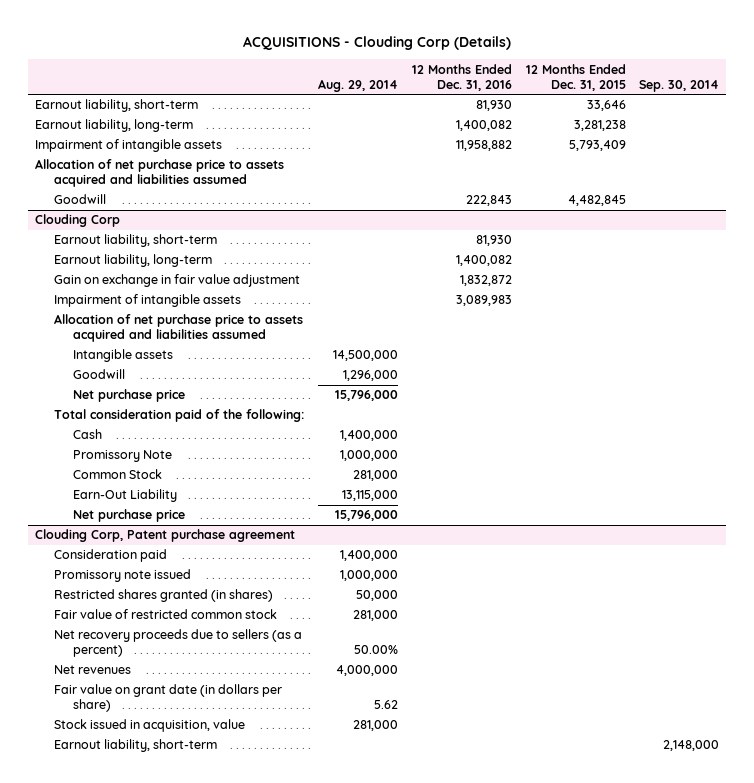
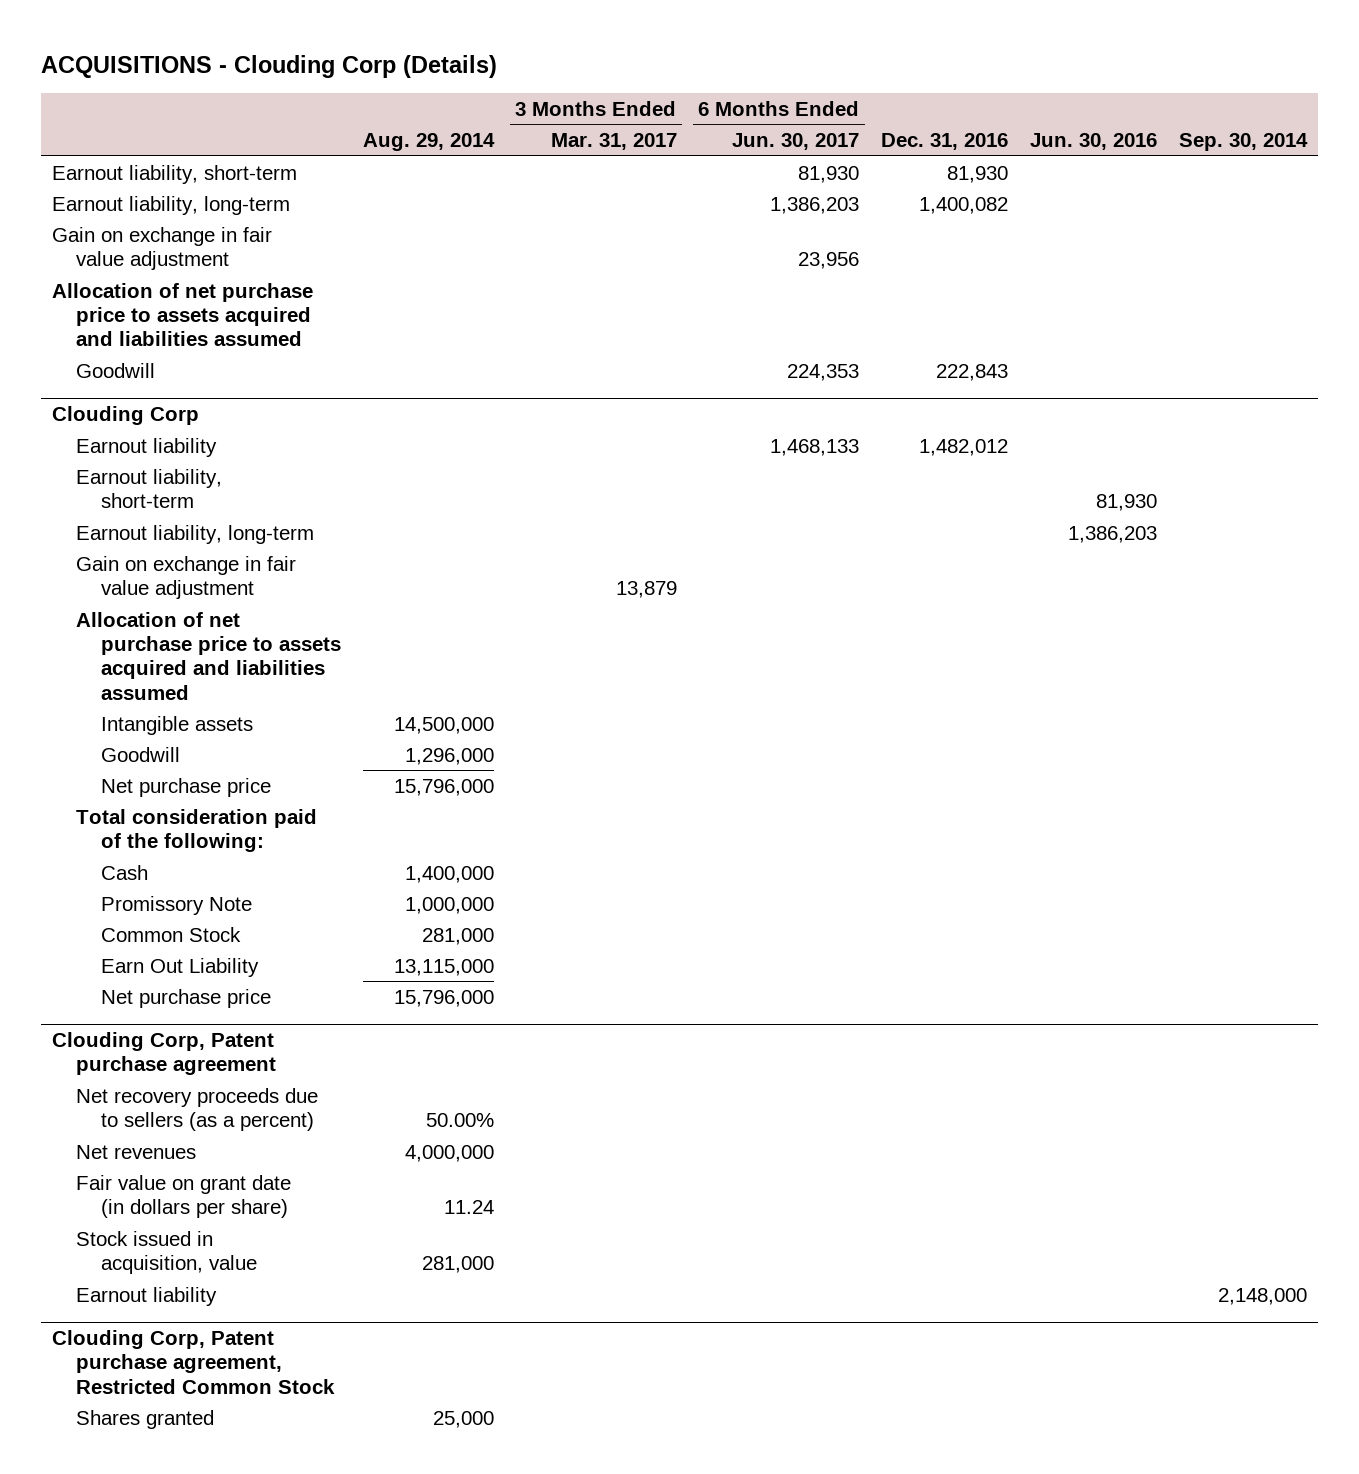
- | Aug. 29, 2014 | 12 Months Ended Dec. 31, 2016 | 12 Months Ended Dec. 31, 2015 | Sep. 30, 2014
+ | Aug. 29, 2014 | 3 Months Ended Mar. 31, 2017 | 6 Months Ended Jun. 30, 2017 | Dec. 31, 2016 | Jun. 30, 2016 | Sep. 30, 2014
- Impairment of intangible assets | | 11,958,882 | 5,793,409 |
+ Gain on exchange in fair value adjustment | | | 23,956 | | |
@ Clouding Corp
+ Earnout liability | | | 1,468,133 | 1,482,012 | |
- Impairment of intangible assets | | 3,089,983 | |
- Earn-Out Liability | 13,115,000 | | |
+ Earn Out Liability | 13,115,000 | | | | |
@ Clouding Corp, Patent purchase agreement
- Consideration paid | 1,400,000 | | |
- Promissory note issued | 1,000,000 | | |
- Restricted shares granted (in shares) | 50,000 | | |
- Fair value of restricted common stock | 281,000 | | |
- Fair value on grant date (in dollars per share) | 5.62 | | |
+ Fair value on grant date (in dollars per share) | 11.24 | | | | |
- Earnout liability, short-term | | | | 2,148,000
+ Earnout liability | | | | | | 2,148,000
+ Clouding Corp, Patent purchase agreement, Restricted Common Stock
+ Shares granted | 25,000 | | | | |

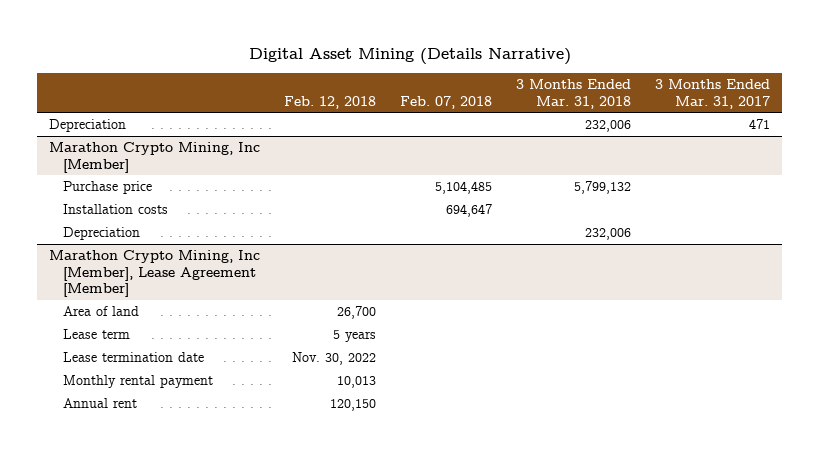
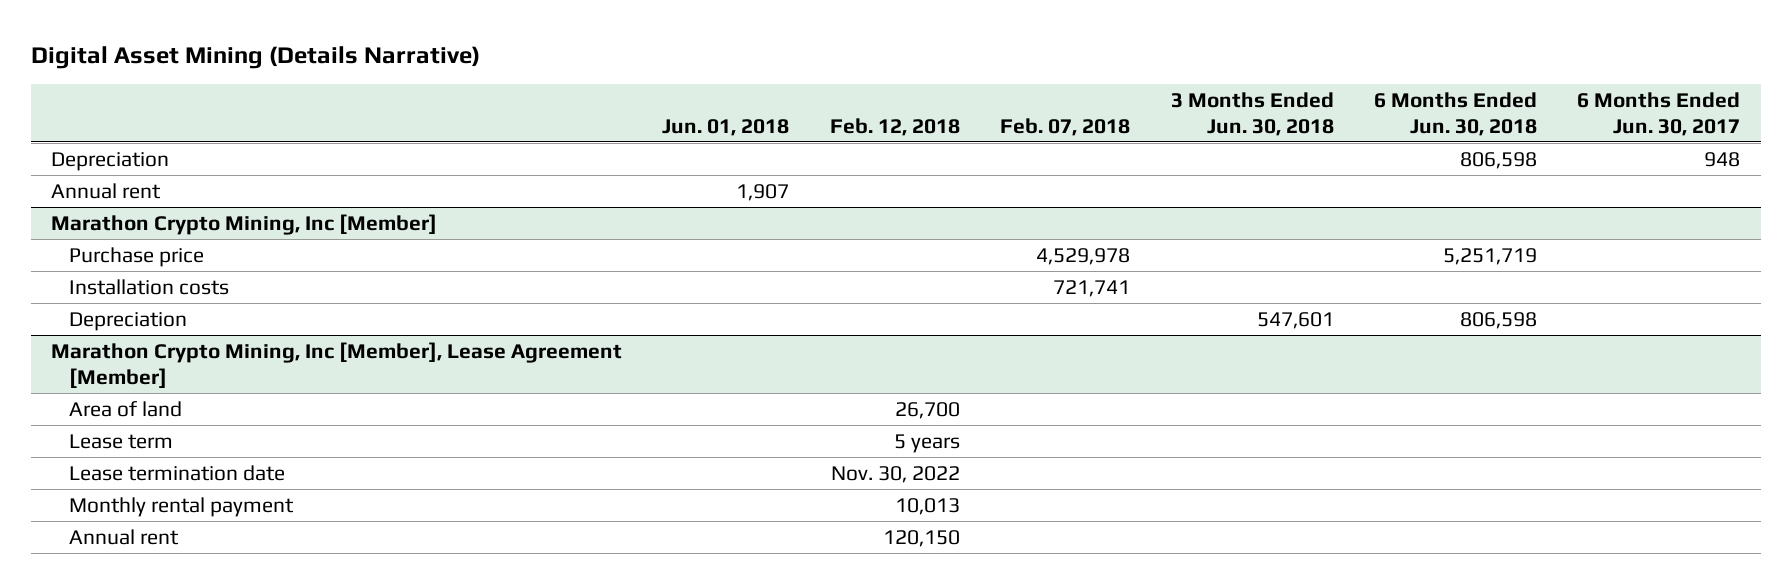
- | Feb. 12, 2018 | Feb. 07, 2018 | 3 Months Ended Mar. 31, 2018 | 3 Months Ended Mar. 31, 2017
+ | Jun. 01, 2018 | Feb. 12, 2018 | Feb. 07, 2018 | 3 Months Ended Jun. 30, 2018 | 6 Months Ended Jun. 30, 2018 | 6 Months Ended Jun. 30, 2017
+ Annual rent | 1,907 | | | | |
@ Marathon Crypto Mining, Inc [Member]
- Purchase price | | 5,104,485 | 5,799,132 |
- Installation costs | | 694,647 | |
+ Purchase price | | | 4,529,978 | | 5,251,719 |
+ Installation costs | | | 721,741 | | |

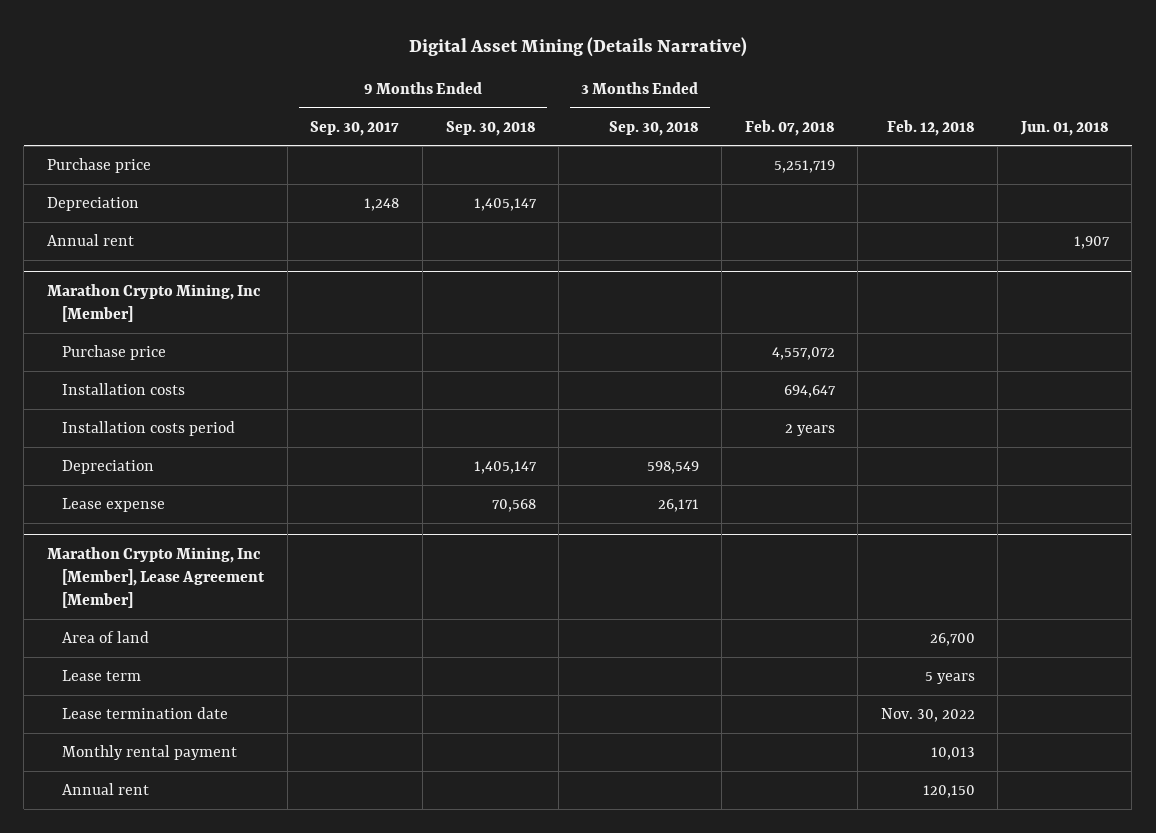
- | Jun. 01, 2018 | Feb. 12, 2018 | Feb. 07, 2018 | 3 Months Ended Jun. 30, 2018 | 6 Months Ended Jun. 30, 2018 | 6 Months Ended Jun. 30, 2017
+ | 9 Months Ended Sep. 30, 2017 | 9 Months Ended Sep. 30, 2018 | 3 Months Ended Sep. 30, 2018 | Feb. 07, 2018 | Feb. 12, 2018 | Jun. 01, 2018
+ Purchase price | | | | 5,251,719 | |
@ Marathon Crypto Mining, Inc [Member]
- Purchase price | | | 4,529,978 | | 5,251,719 |
- Installation costs | | | 721,741 | | |
+ Purchase price | | | | 4,557,072 | |
+ Installation costs | | | | 694,647 | |
+ Installation costs period | | | | 2 years | |
+ Lease expense | | 70,568 | 26,171 | | |

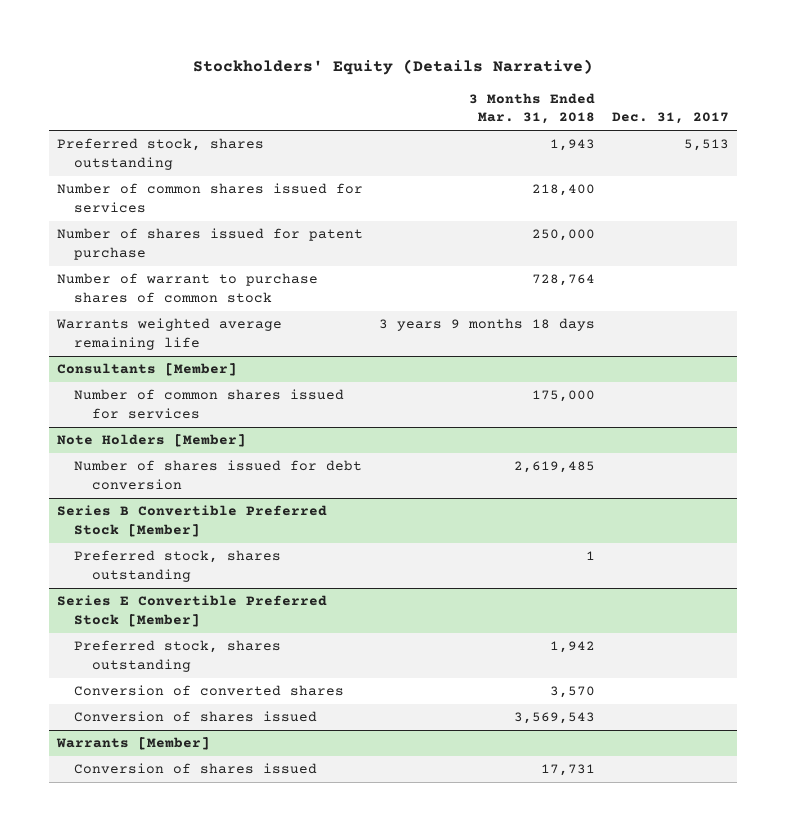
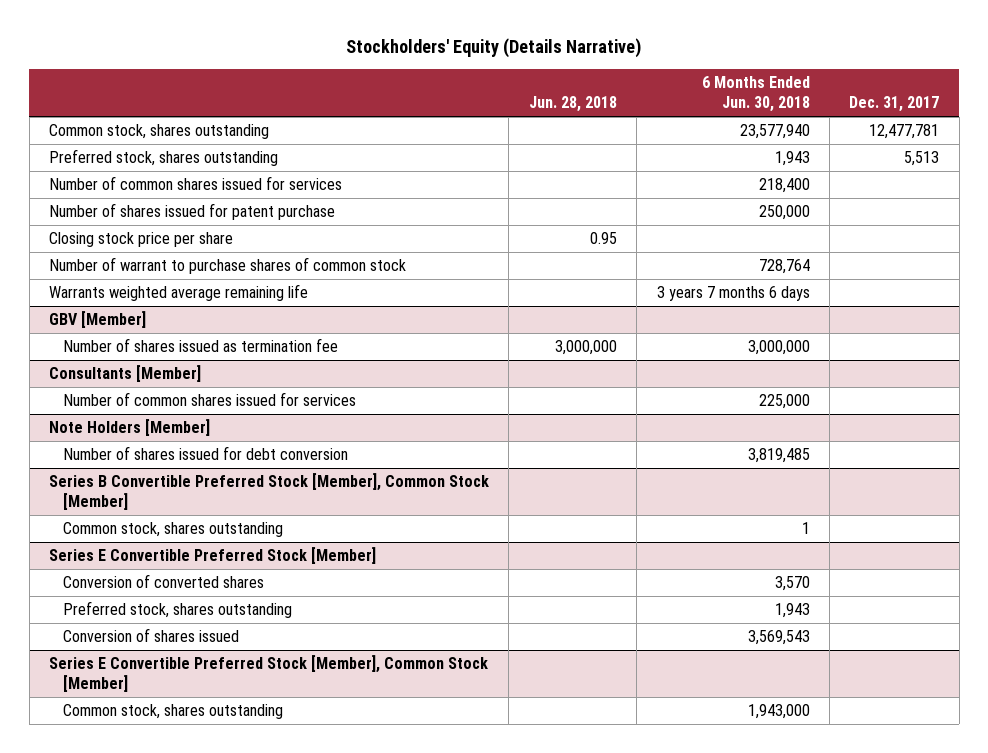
- | 3 Months Ended Mar. 31, 2018 | Dec. 31, 2017
+ | Jun. 28, 2018 | 6 Months Ended Jun. 30, 2018 | Dec. 31, 2017
+ Common stock, shares outstanding | | 23,577,940 | 12,477,781
+ Closing stock price per share | 0.95 | |
+ GBV [Member]
+ Number of shares issued as termination fee | 3,000,000 | 3,000,000 |
- Series B Convertible Preferred Stock [Member]
- Preferred stock, shares outstanding | 1 |
+ Series B Convertible Preferred Stock [Member], Common Stock [Member]
+ Common stock, shares outstanding | | 1 |
@ Series E Convertible Preferred Stock [Member]
moved down: Preferred stock, shares outstanding | | 1,943 |
- Warrants [Member]
- Conversion of shares issued | 17,731 |
+ Series E Convertible Preferred Stock [Member], Common Stock [Member]
+ Common stock, shares outstanding | | 1,943,000 |

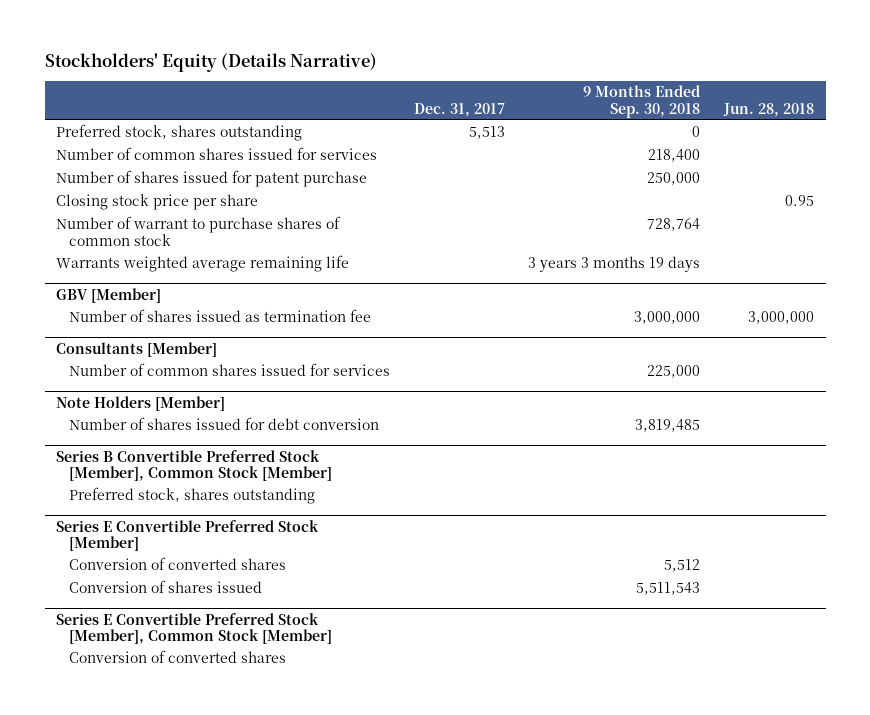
- | Jun. 28, 2018 | 6 Months Ended Jun. 30, 2018 | Dec. 31, 2017
+ | Dec. 31, 2017 | 9 Months Ended Sep. 30, 2018 | Jun. 28, 2018
- Common stock, shares outstanding | | 23,577,940 | 12,477,781
@ Series B Convertible Preferred Stock [Member], Common Stock [Member]
- Common stock, shares outstanding | | 1 |
+ Preferred stock, shares outstanding
@ Series E Convertible Preferred Stock [Member]
- Preferred stock, shares outstanding | | 1,943 |
@ Series E Convertible Preferred Stock [Member], Common Stock [Member]
- Common stock, shares outstanding | | 1,943,000 |
+ Conversion of converted shares

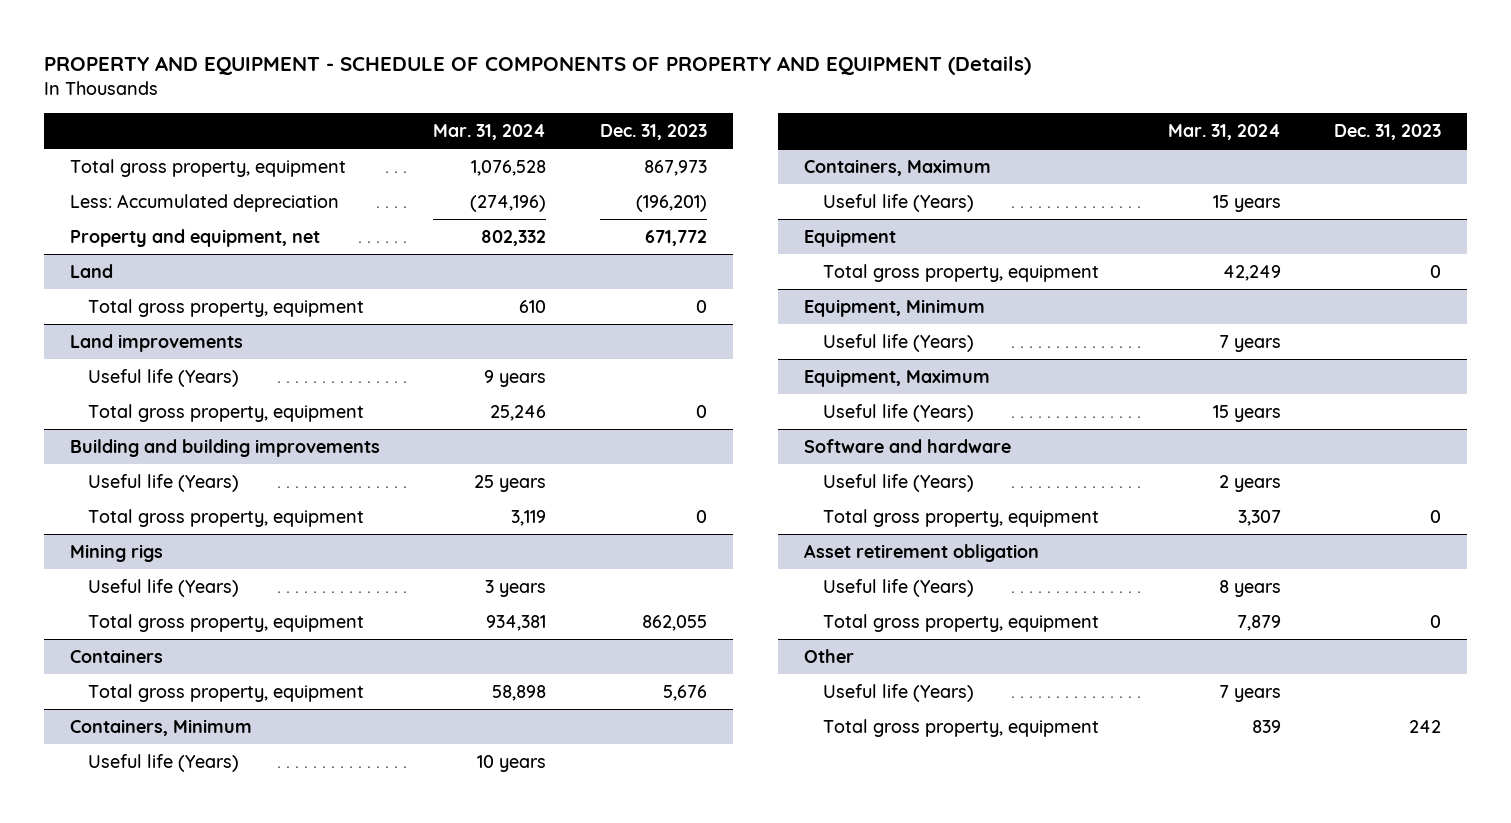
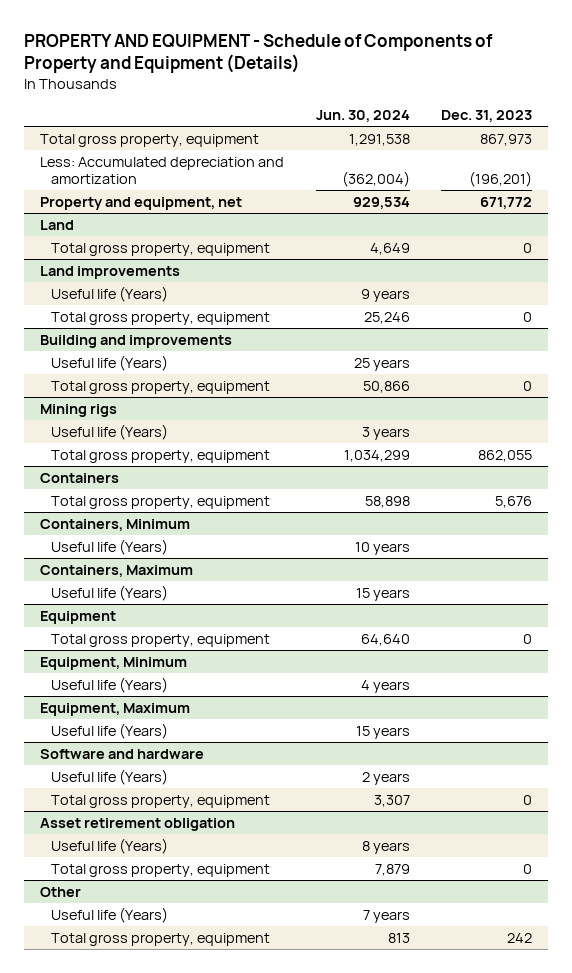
- PROPERTY AND EQUIPMENT - SCHEDULE OF COMPONENTS OF PROPERTY AND EQUIPMENT (Details)
+ PROPERTY AND EQUIPMENT - Schedule of Components of Property and Equipment (Details)
- | Mar. 31, 2024 | Dec. 31, 2023
+ | Jun. 30, 2024 | Dec. 31, 2023
- Less: Accumulated depreciation | (274,196) | (196,201)
+ Less: Accumulated depreciation and amortization | (362,004) | (196,201)
- Building and building improvements
+ Building and improvements

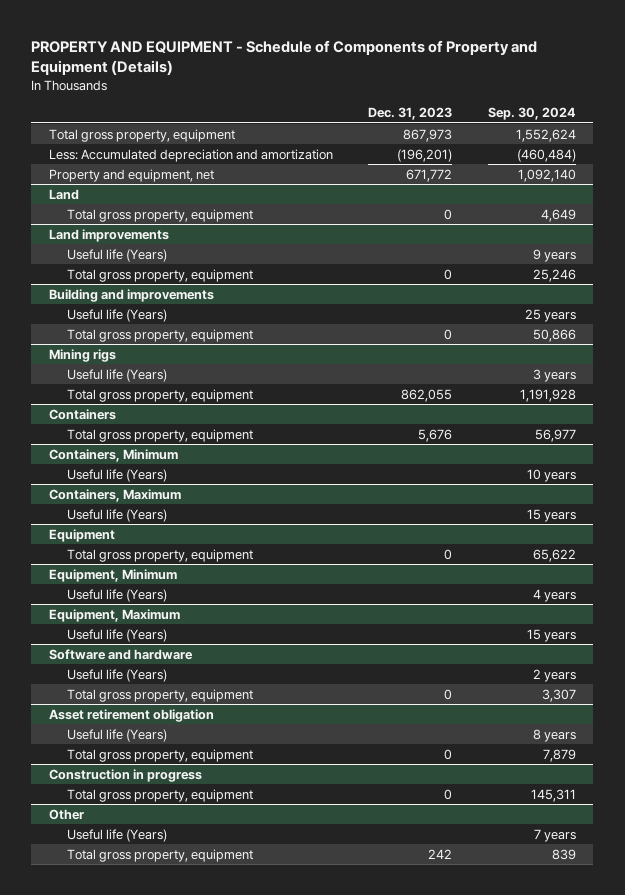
- | Jun. 30, 2024 | Dec. 31, 2023
+ | Dec. 31, 2023 | Sep. 30, 2024
+ Construction in progress
+ Total gross property, equipment | 0 | 145,311

